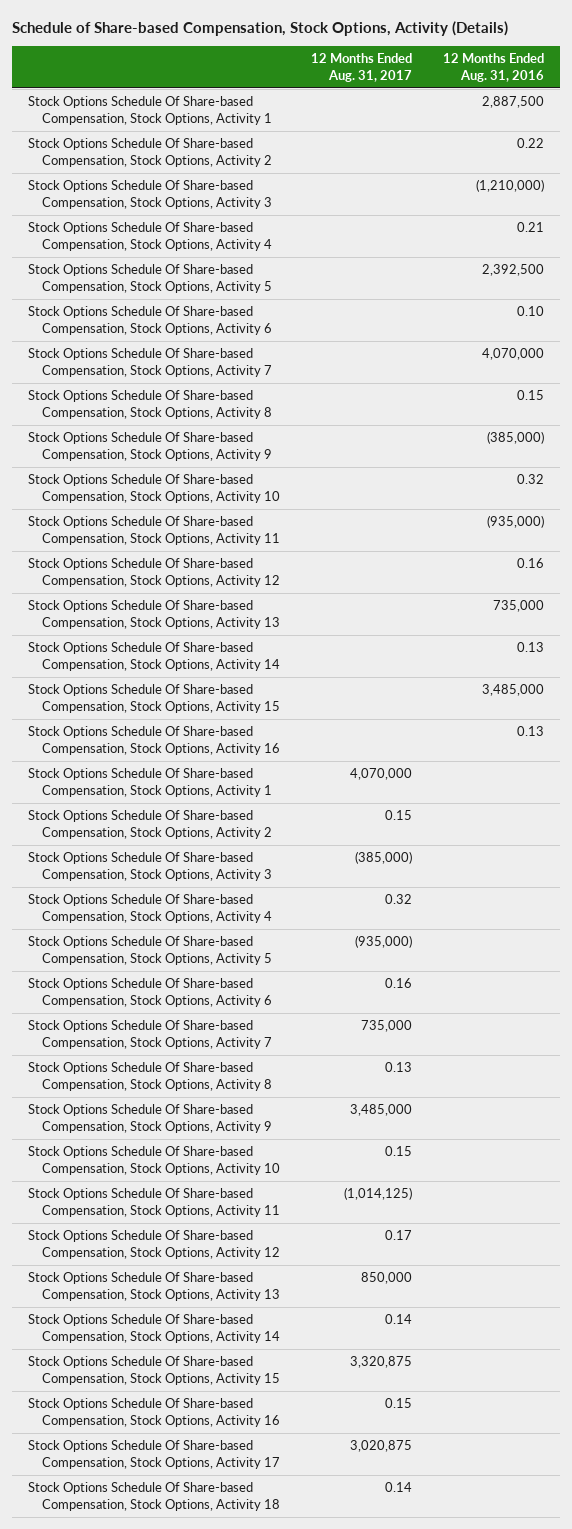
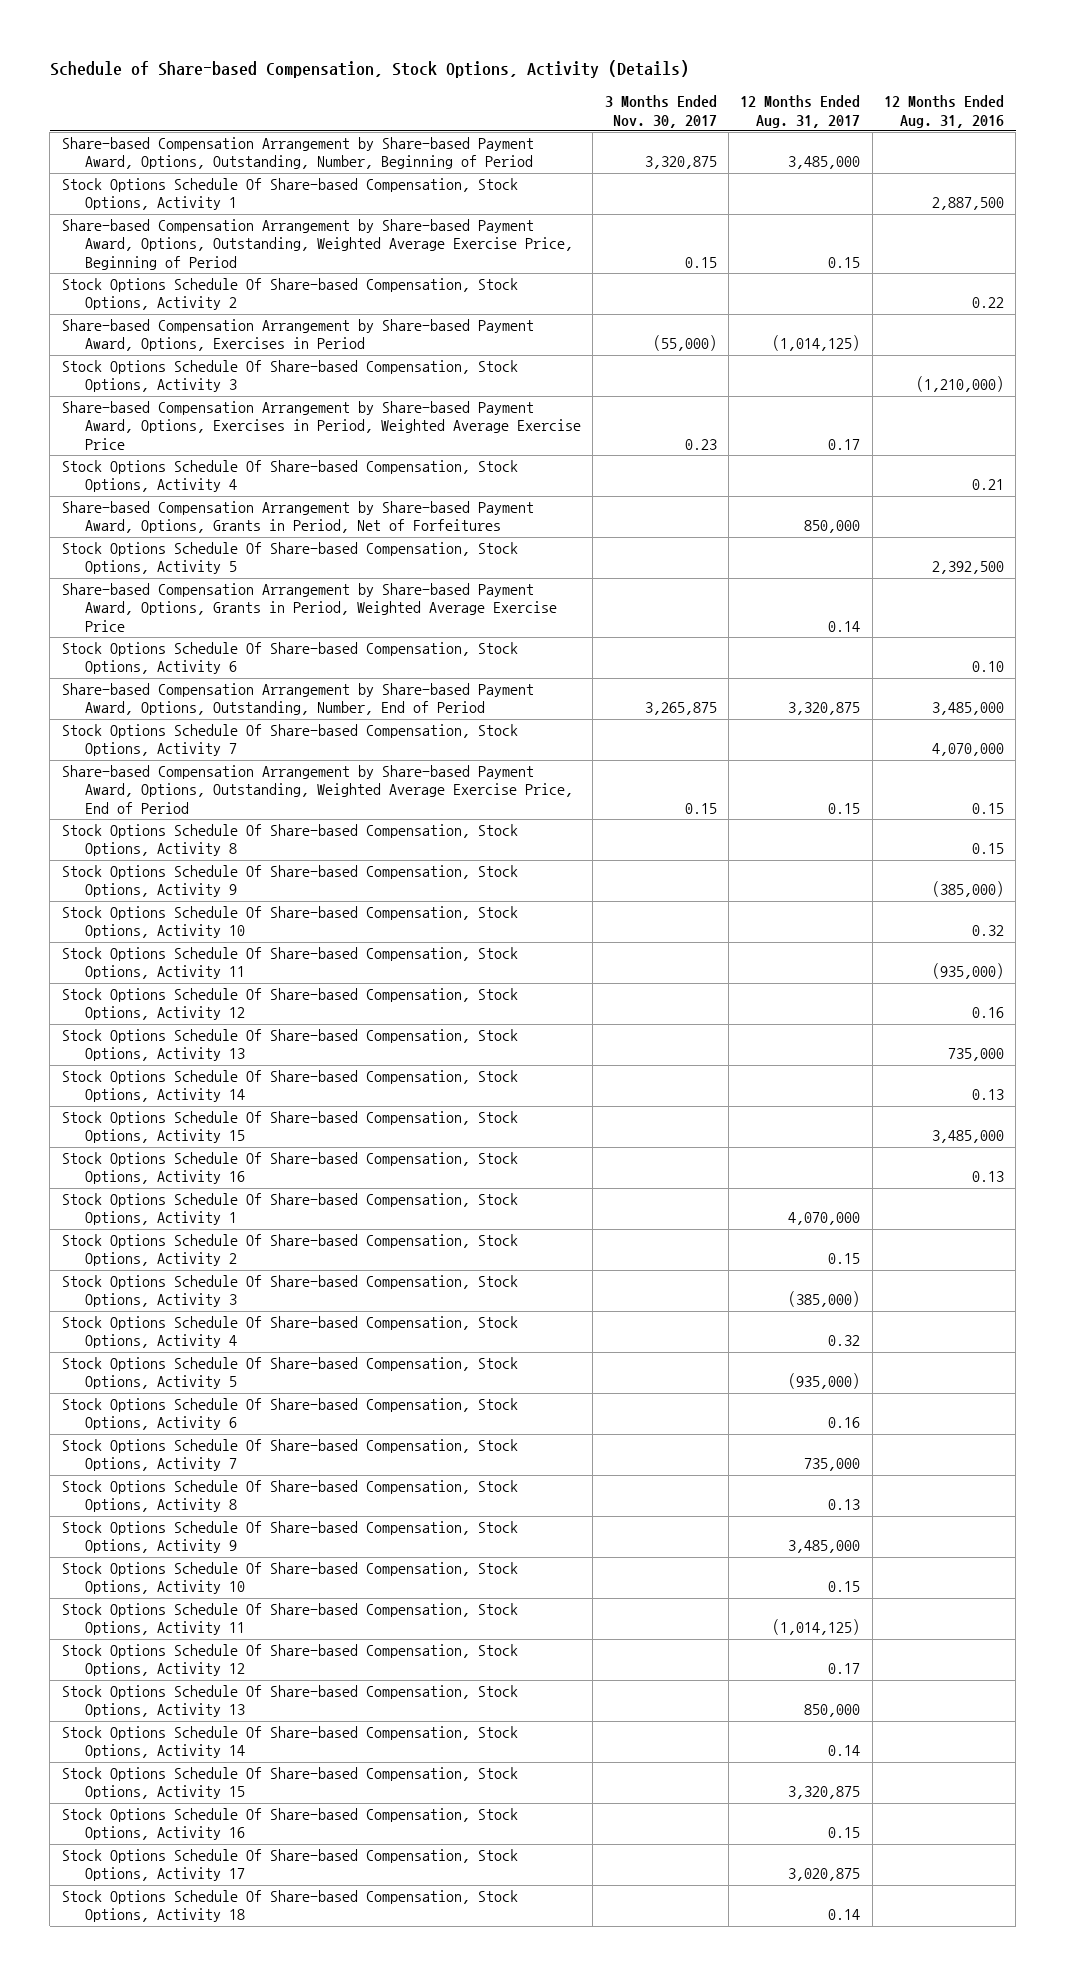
- | 12 Months Ended Aug. 31, 2017 | 12 Months Ended Aug. 31, 2016
+ | 3 Months Ended Nov. 30, 2017 | 12 Months Ended Aug. 31, 2017 | 12 Months Ended Aug. 31, 2016
+ Share-based Compensation Arrangement by Share-based Payment Award, Options, Outstanding, Number, Beginning of Period | 3,320,875 | 3,485,000 |
+ Share-based Compensation Arrangement by Share-based Payment Award, Options, Outstanding, Weighted Average Exercise Price, Beginning of Period | 0.15 | 0.15 |
+ Share-based Compensation Arrangement by Share-based Payment Award, Options, Exercises in Period | (55,000) | (1,014,125) |
+ Share-based Compensation Arrangement by Share-based Payment Award, Options, Exercises in Period, Weighted Average Exercise Price | 0.23 | 0.17 |
+ Share-based Compensation Arrangement by Share-based Payment Award, Options, Grants in Period, Net of Forfeitures | | 850,000 |
+ Share-based Compensation Arrangement by Share-based Payment Award, Options, Grants in Period, Weighted Average Exercise Price | | 0.14 |
+ Share-based Compensation Arrangement by Share-based Payment Award, Options, Outstanding, Number, End of Period | 3,265,875 | 3,320,875 | 3,485,000
+ Share-based Compensation Arrangement by Share-based Payment Award, Options, Outstanding, Weighted Average Exercise Price, End of Period | 0.15 | 0.15 | 0.15

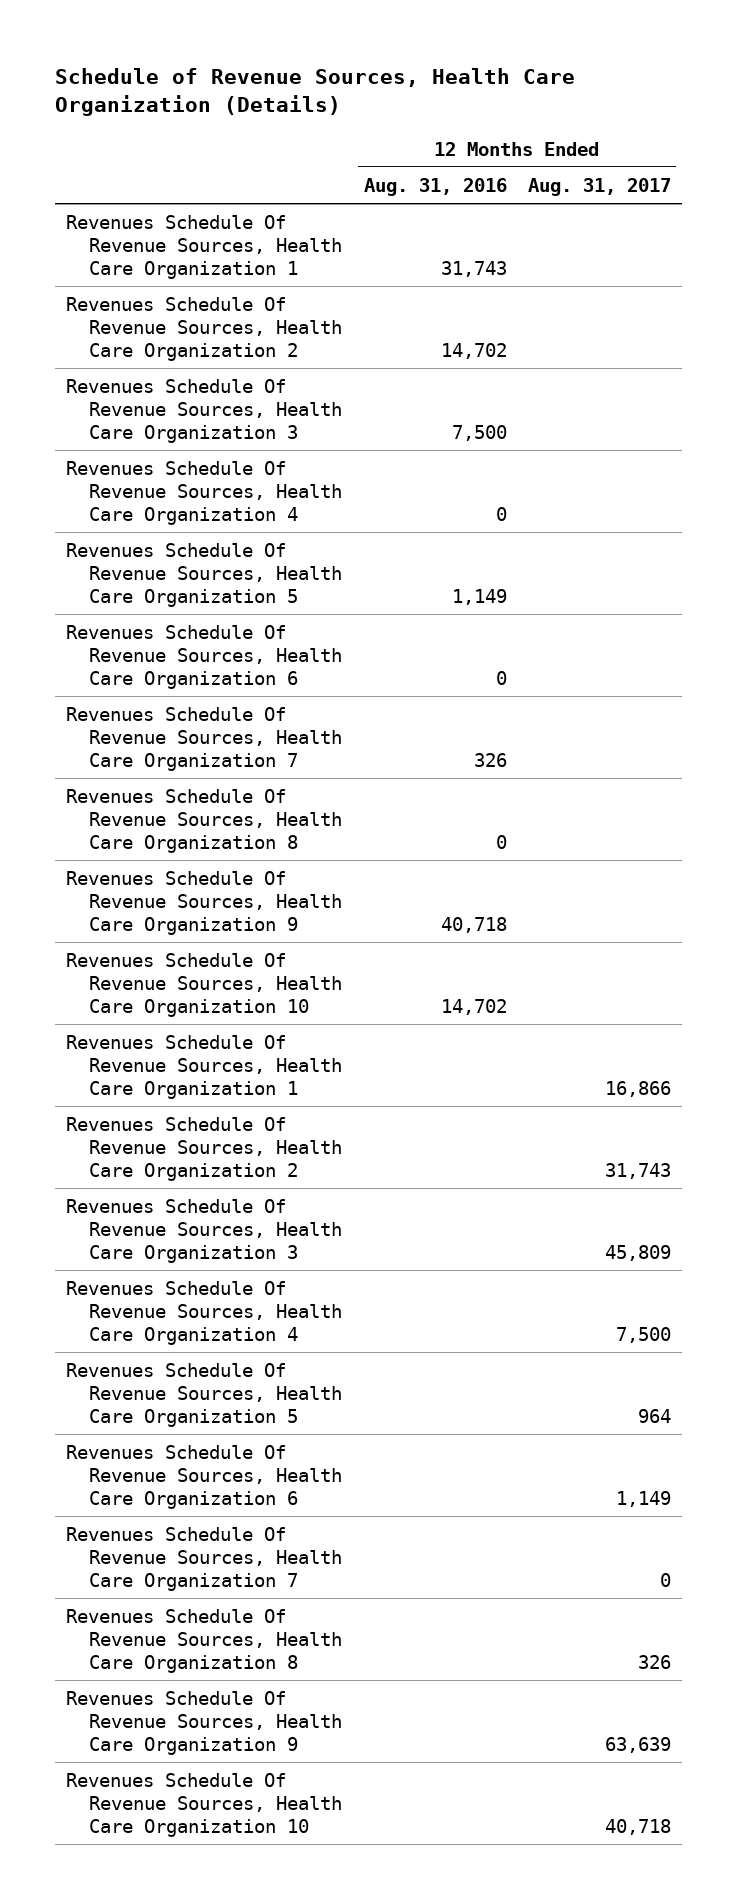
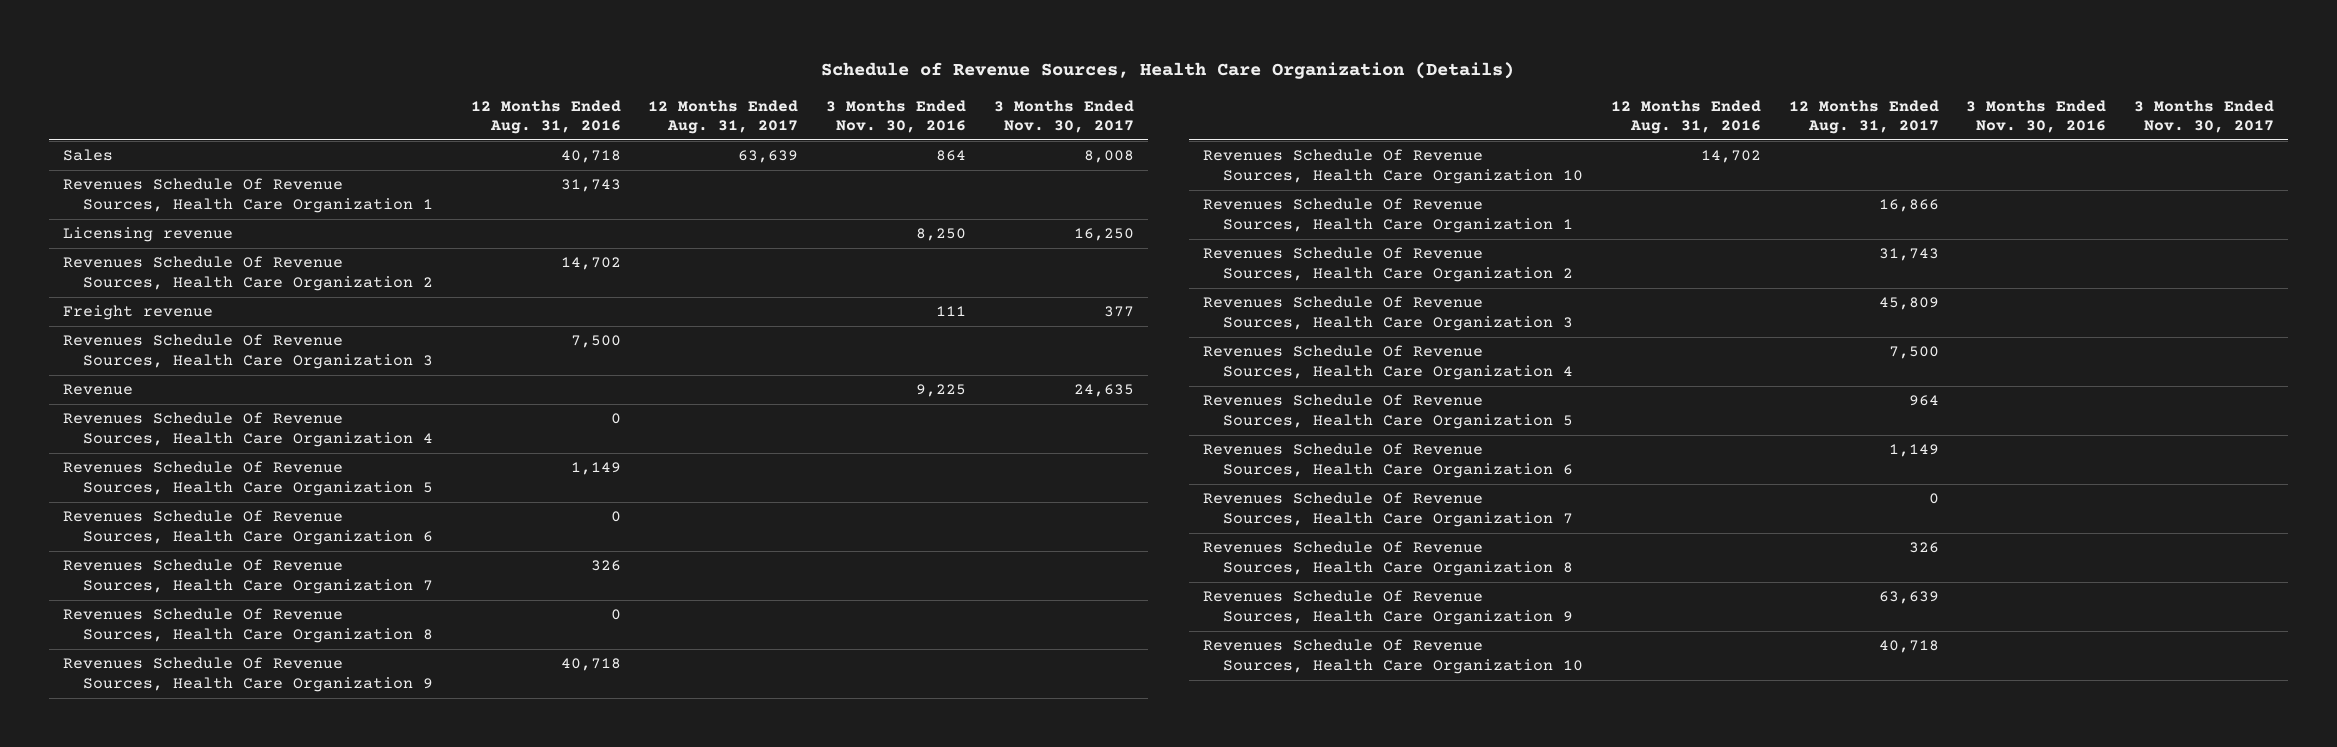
- | 12 Months Ended Aug. 31, 2016 | 12 Months Ended Aug. 31, 2017
+ | 12 Months Ended Aug. 31, 2016 | 12 Months Ended Aug. 31, 2017 | 3 Months Ended Nov. 30, 2016 | 3 Months Ended Nov. 30, 2017
+ Sales | 40,718 | 63,639 | 864 | 8,008
+ Licensing revenue | | | 8,250 | 16,250
+ Freight revenue | | | 111 | 377
+ Revenue | | | 9,225 | 24,635

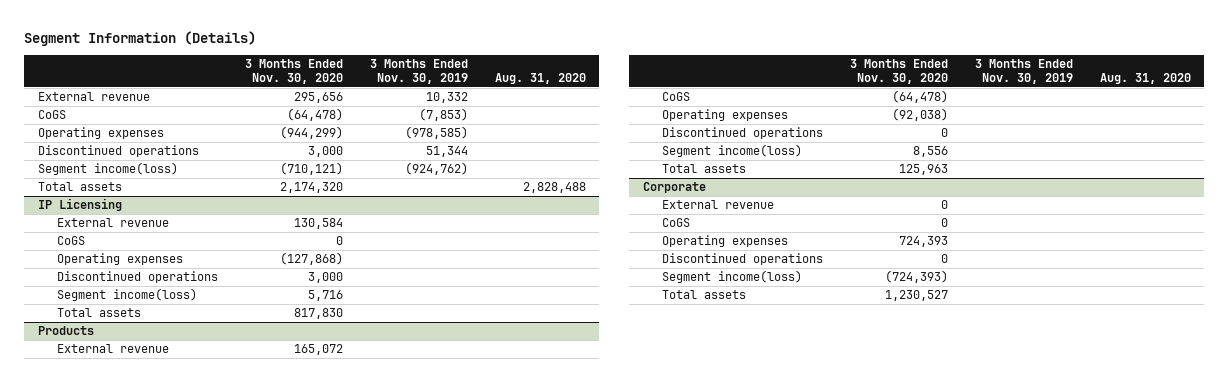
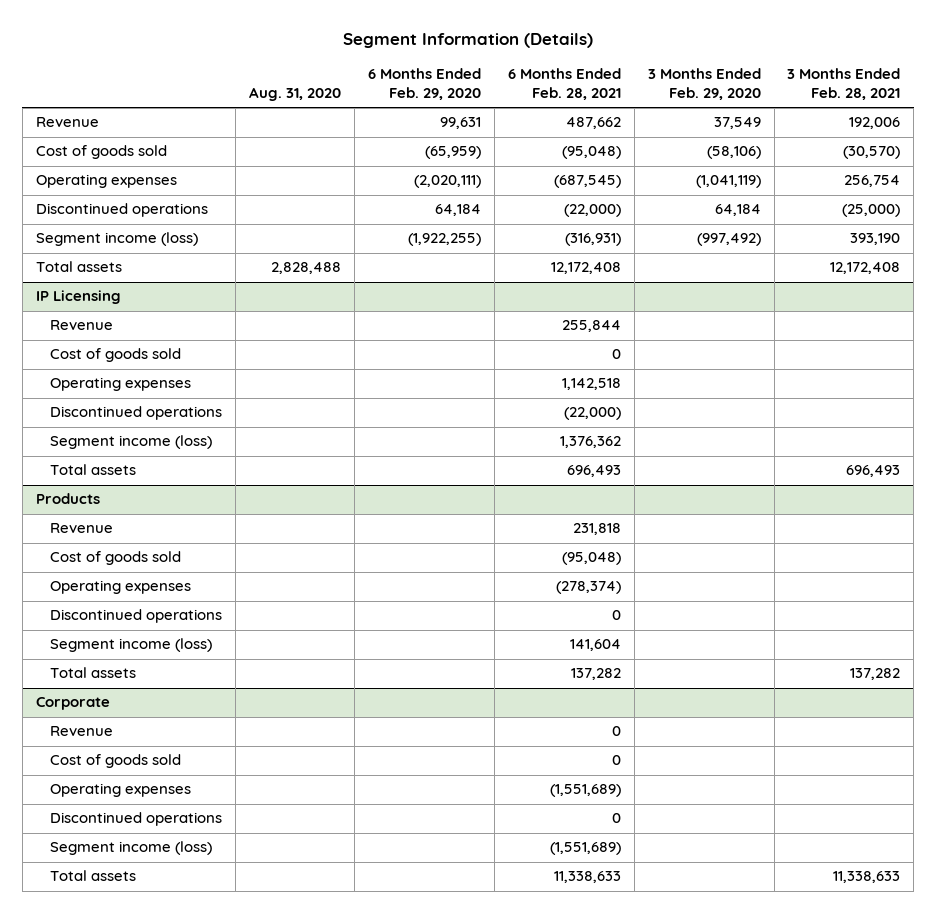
- | 3 Months Ended Nov. 30, 2020 | 3 Months Ended Nov. 30, 2019 | Aug. 31, 2020
+ | Aug. 31, 2020 | 6 Months Ended Feb. 29, 2020 | 6 Months Ended Feb. 28, 2021 | 3 Months Ended Feb. 29, 2020 | 3 Months Ended Feb. 28, 2021
- External revenue | 295,656 | 10,332 |
- CoGS | (64,478) | (7,853) |
+ Revenue | | 99,631 | 487,662 | 37,549 | 192,006
+ Cost of goods sold | | (65,959) | (95,048) | (58,106) | (30,570)
- Segment income(loss) | (710,121) | (924,762) |
+ Segment income (loss) | | (1,922,255) | (316,931) | (997,492) | 393,190
@ IP Licensing
- External revenue | 130,584 | |
- CoGS | 0 | |
+ Revenue | | | 255,844 | |
+ Cost of goods sold | | | 0 | |
- Segment income(loss) | 5,716 | |
+ Segment income (loss) | | | 1,376,362 | |
@ Products
- External revenue | 165,072 | |
- CoGS | (64,478) | |
+ Revenue | | | 231,818 | |
+ Cost of goods sold | | | (95,048) | |
- Segment income(loss) | 8,556 | |
+ Segment income (loss) | | | 141,604 | |
@ Corporate
- External revenue | 0 | |
- CoGS | 0 | |
+ Revenue | | | 0 | |
+ Cost of goods sold | | | 0 | |
- Segment income(loss) | (724,393) | |
+ Segment income (loss) | | | (1,551,689) | |

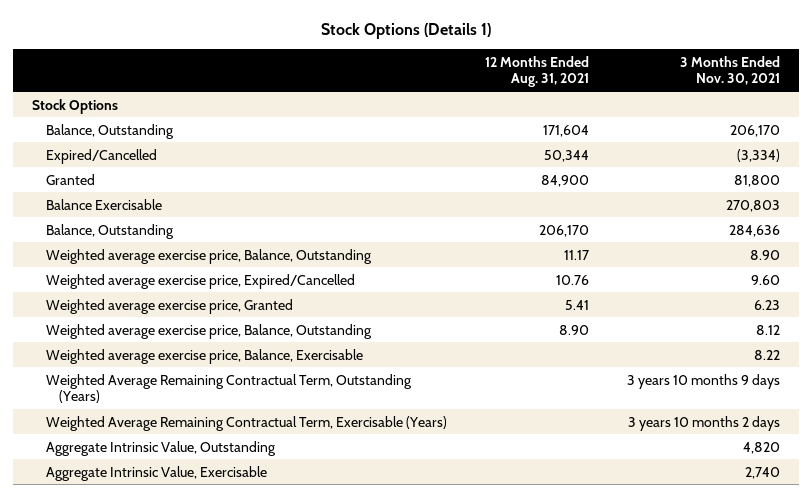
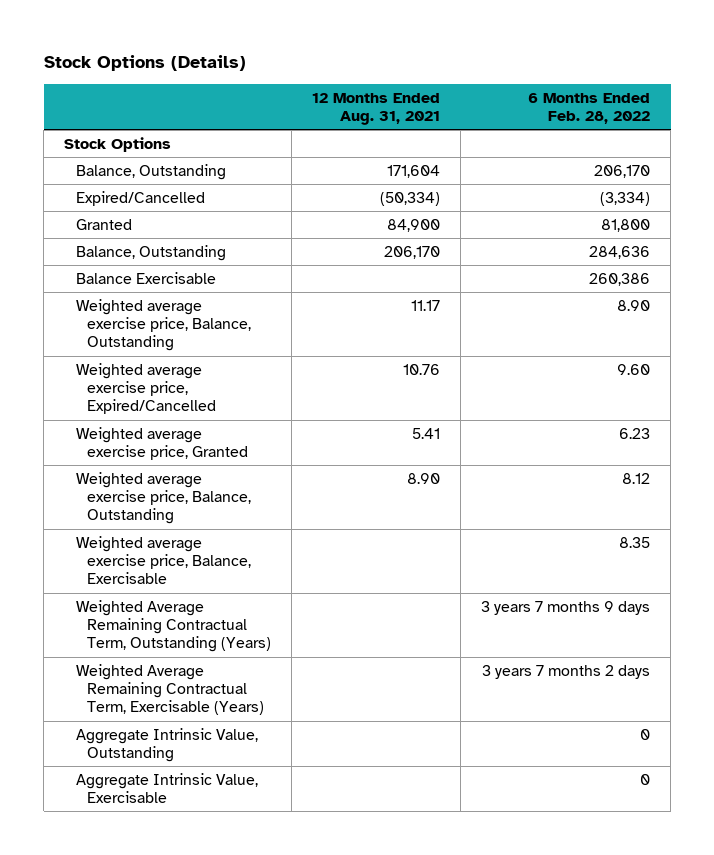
- Stock Options (Details 1)
+ Stock Options (Details)
- | 12 Months Ended Aug. 31, 2021 | 3 Months Ended Nov. 30, 2021
+ | 12 Months Ended Aug. 31, 2021 | 6 Months Ended Feb. 28, 2022
- Expired/Cancelled | 50,344 | (3,334)
+ Expired/Cancelled | (50,334) | (3,334)
moved down: Balance Exercisable | | 260,386

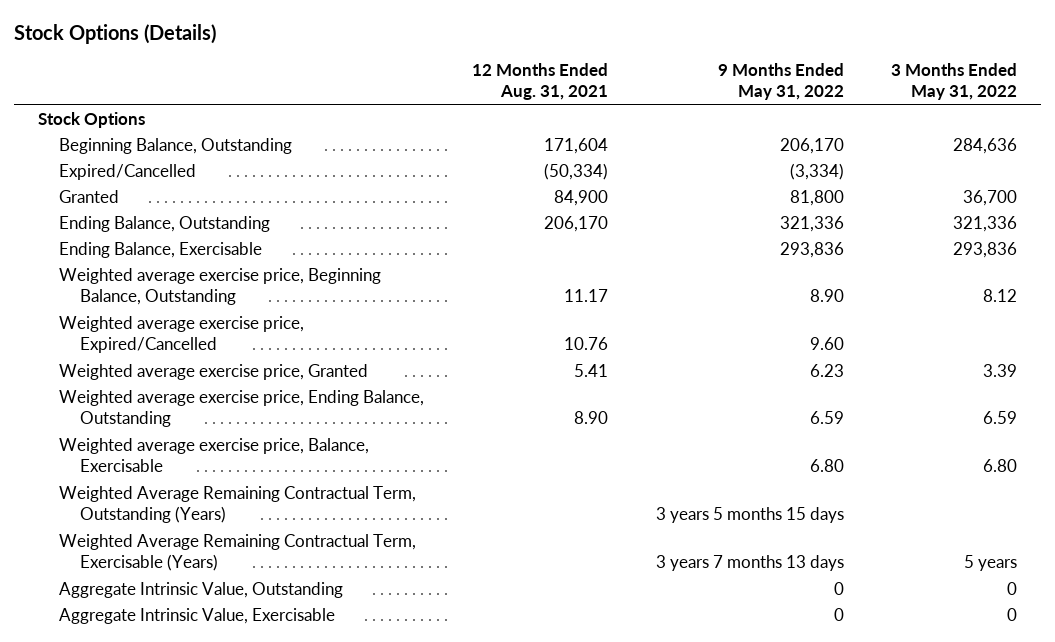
- | 12 Months Ended Aug. 31, 2021 | 6 Months Ended Feb. 28, 2022
+ | 12 Months Ended Aug. 31, 2021 | 9 Months Ended May 31, 2022 | 3 Months Ended May 31, 2022
- Balance, Outstanding | 171,604 | 206,170
+ Beginning Balance, Outstanding | 171,604 | 206,170 | 284,636
- Balance, Outstanding | 206,170 | 284,636
- Balance Exercisable | | 260,386
- Weighted average exercise price, Balance, Outstanding | 11.17 | 8.90
+ Ending Balance, Outstanding | 206,170 | 321,336 | 321,336
+ Ending Balance, Exercisable | | 293,836 | 293,836
+ Weighted average exercise price, Beginning Balance, Outstanding | 11.17 | 8.90 | 8.12
- Weighted average exercise price, Balance, Outstanding | 8.90 | 8.12
+ Weighted average exercise price, Ending Balance, Outstanding | 8.90 | 6.59 | 6.59

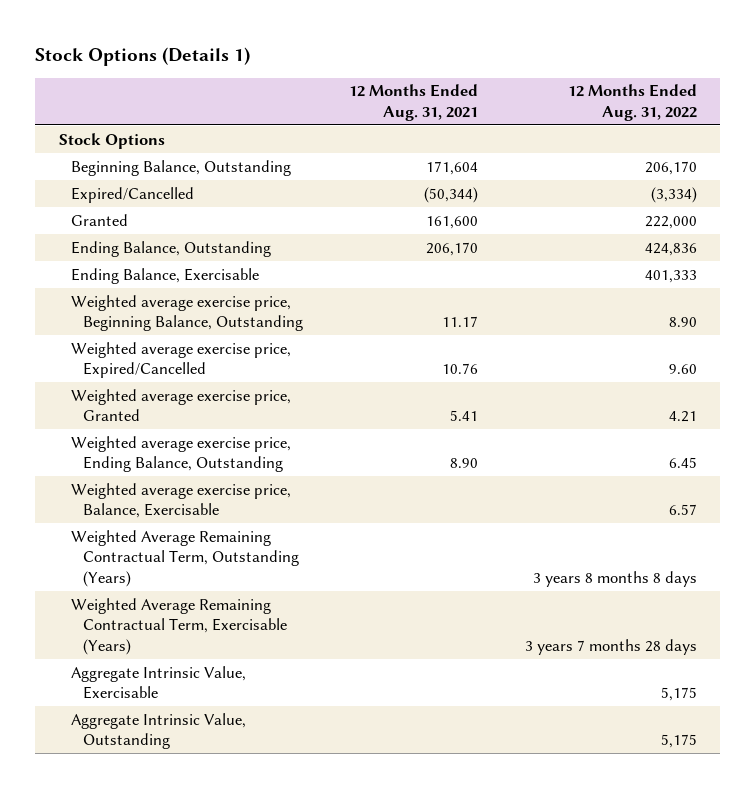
- Stock Options (Details)
+ Stock Options (Details 1)
- | 12 Months Ended Aug. 31, 2021 | 9 Months Ended May 31, 2022 | 3 Months Ended May 31, 2022
+ | 12 Months Ended Aug. 31, 2021 | 12 Months Ended Aug. 31, 2022
- Expired/Cancelled | (50,334) | (3,334) |
- Granted | 84,900 | 81,800 | 36,700
+ Expired/Cancelled | (50,344) | (3,334)
+ Granted | 161,600 | 222,000
moved down: Aggregate Intrinsic Value, Outstanding | | 5,175

